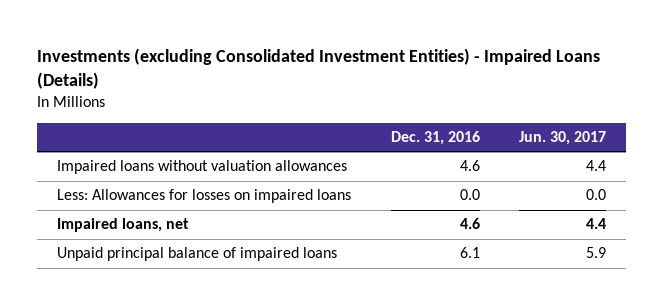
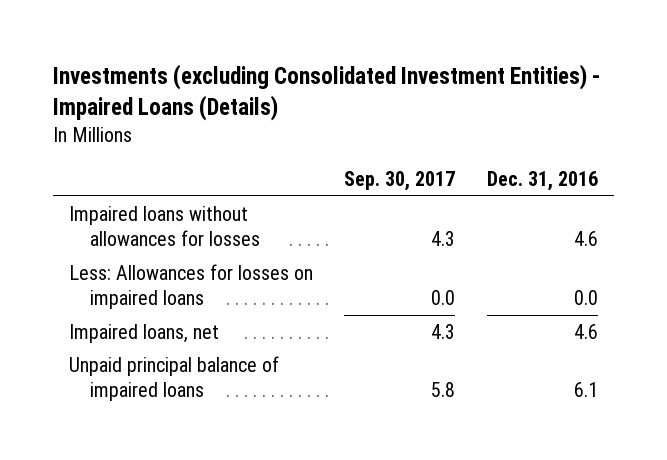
- | Dec. 31, 2016 | Jun. 30, 2017
+ | Sep. 30, 2017 | Dec. 31, 2016
- Impaired loans without valuation allowances | 4.6 | 4.4
+ Impaired loans without allowances for losses | 4.3 | 4.6

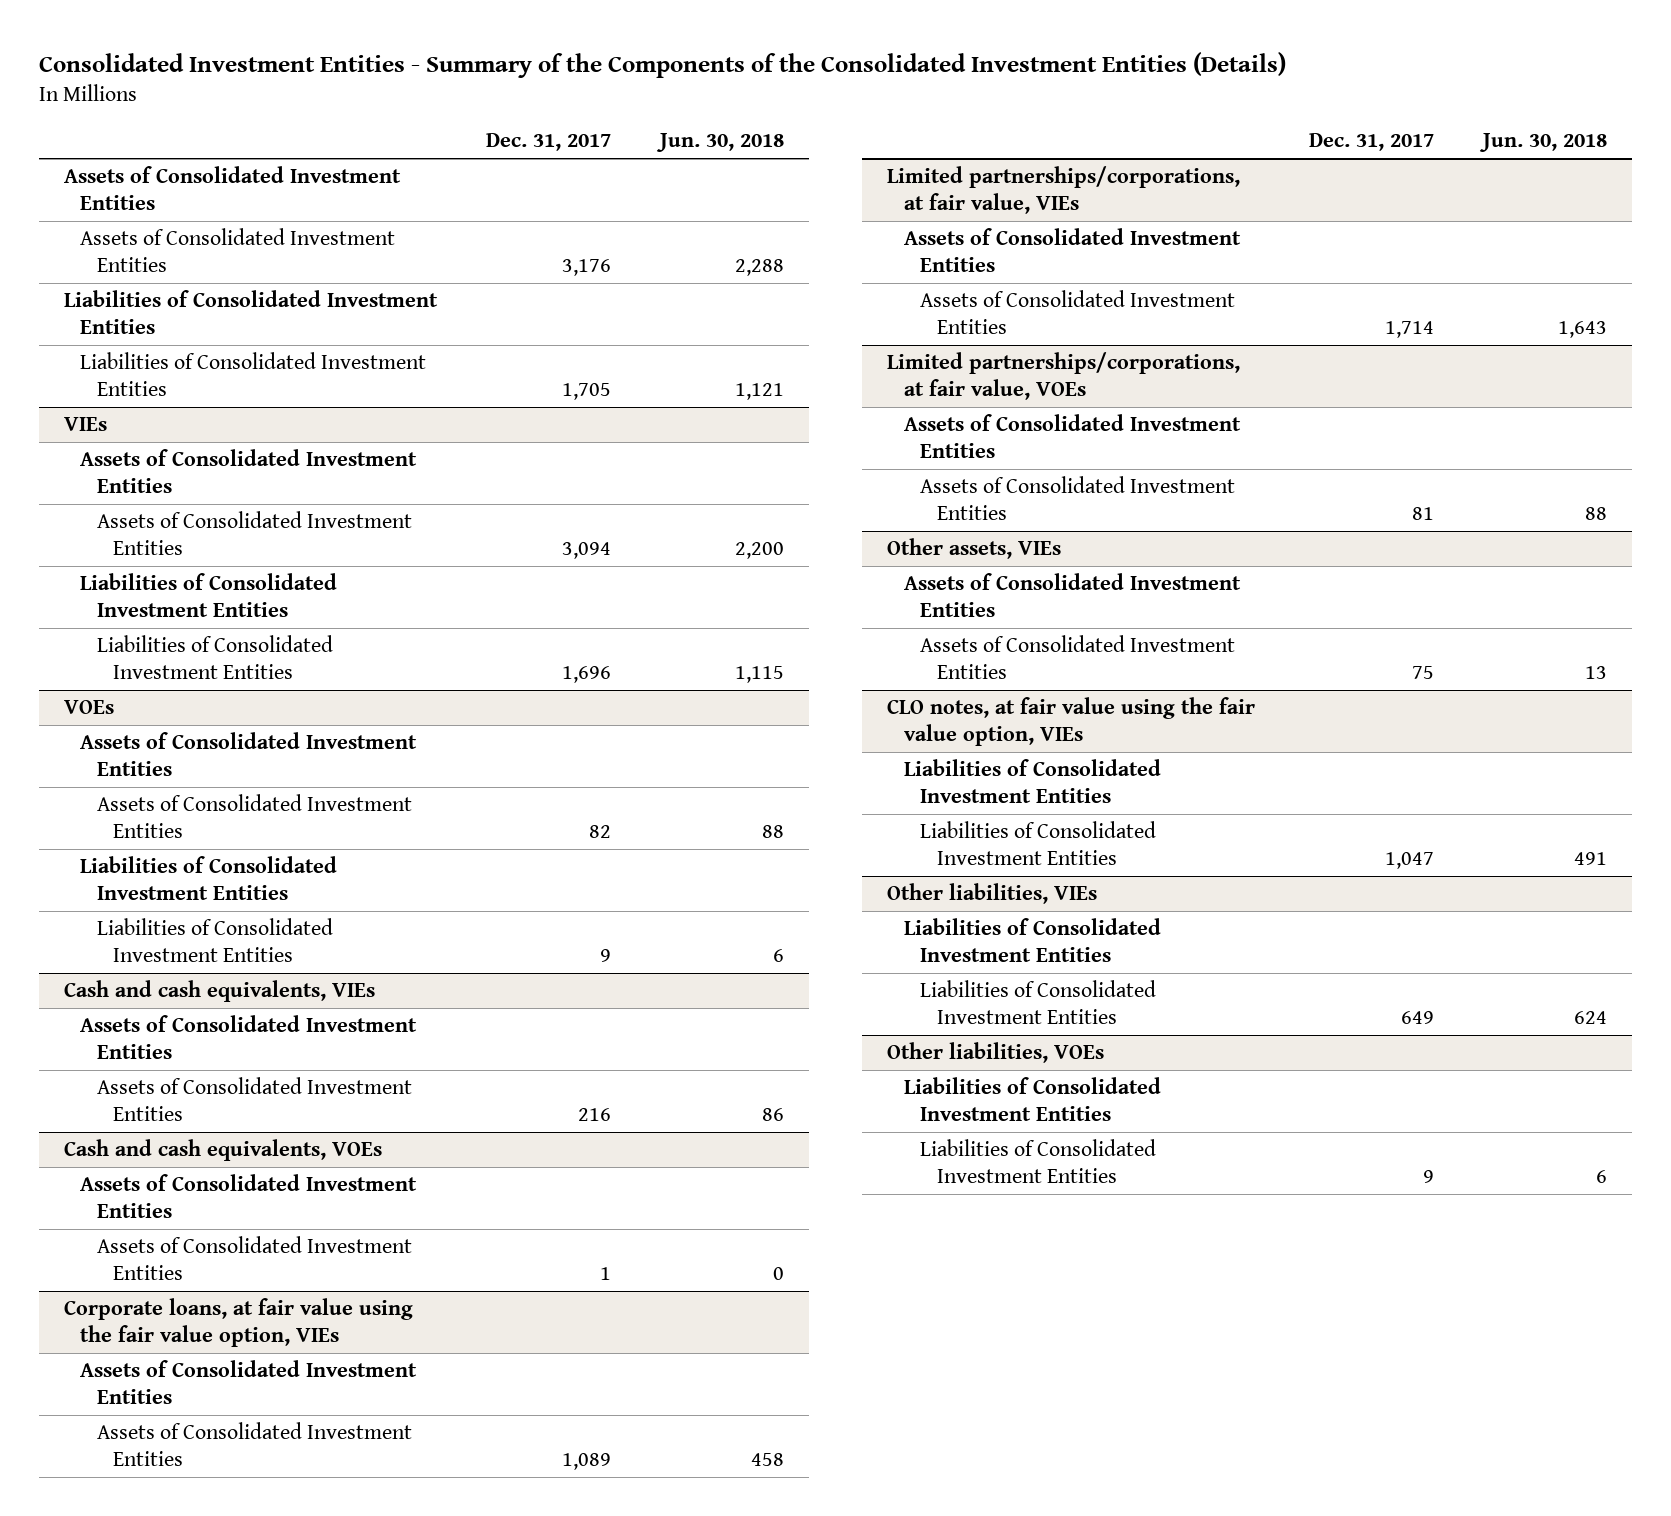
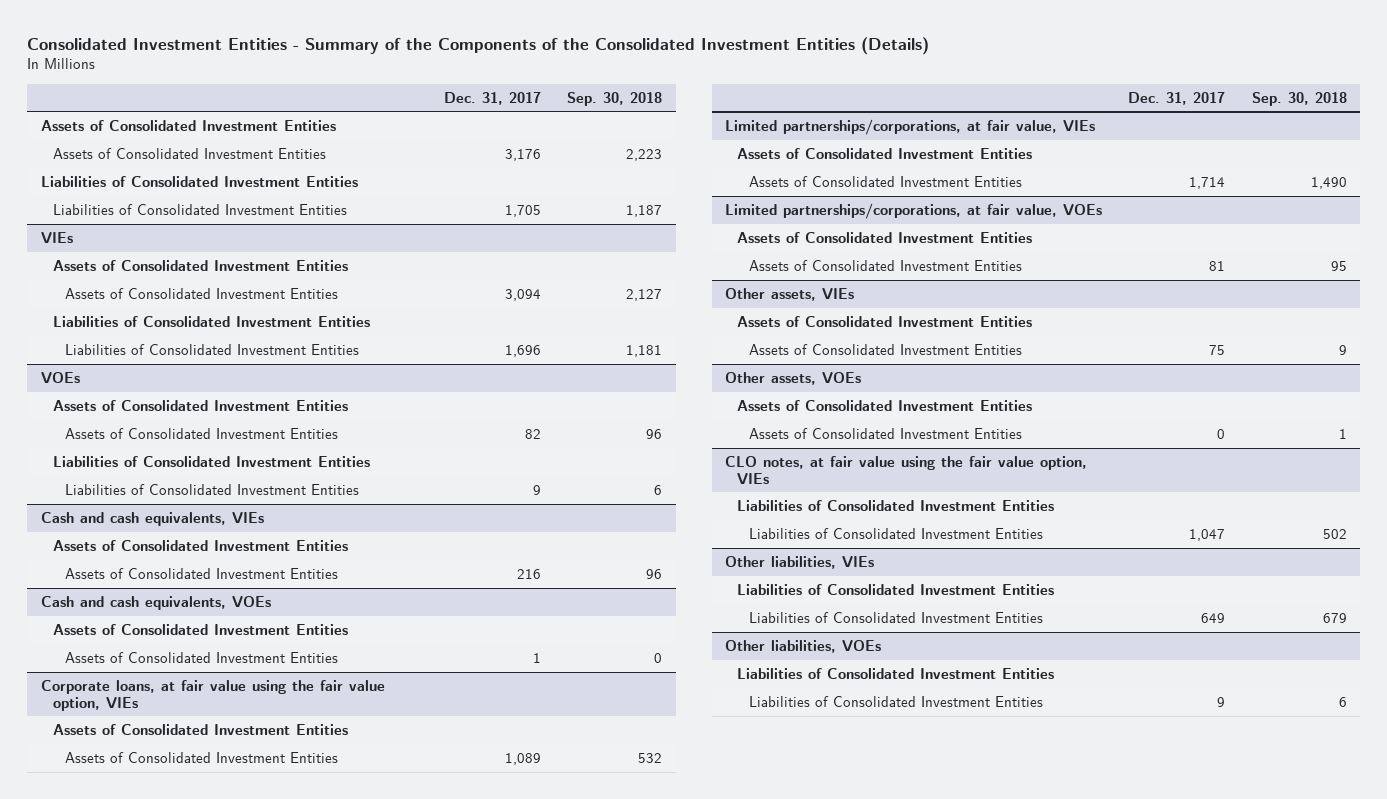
- | Dec. 31, 2017 | Jun. 30, 2018
+ | Dec. 31, 2017 | Sep. 30, 2018
+ Other assets, VOEs
+ Assets of Consolidated Investment Entities
+ Assets of Consolidated Investment Entities | 0 | 1

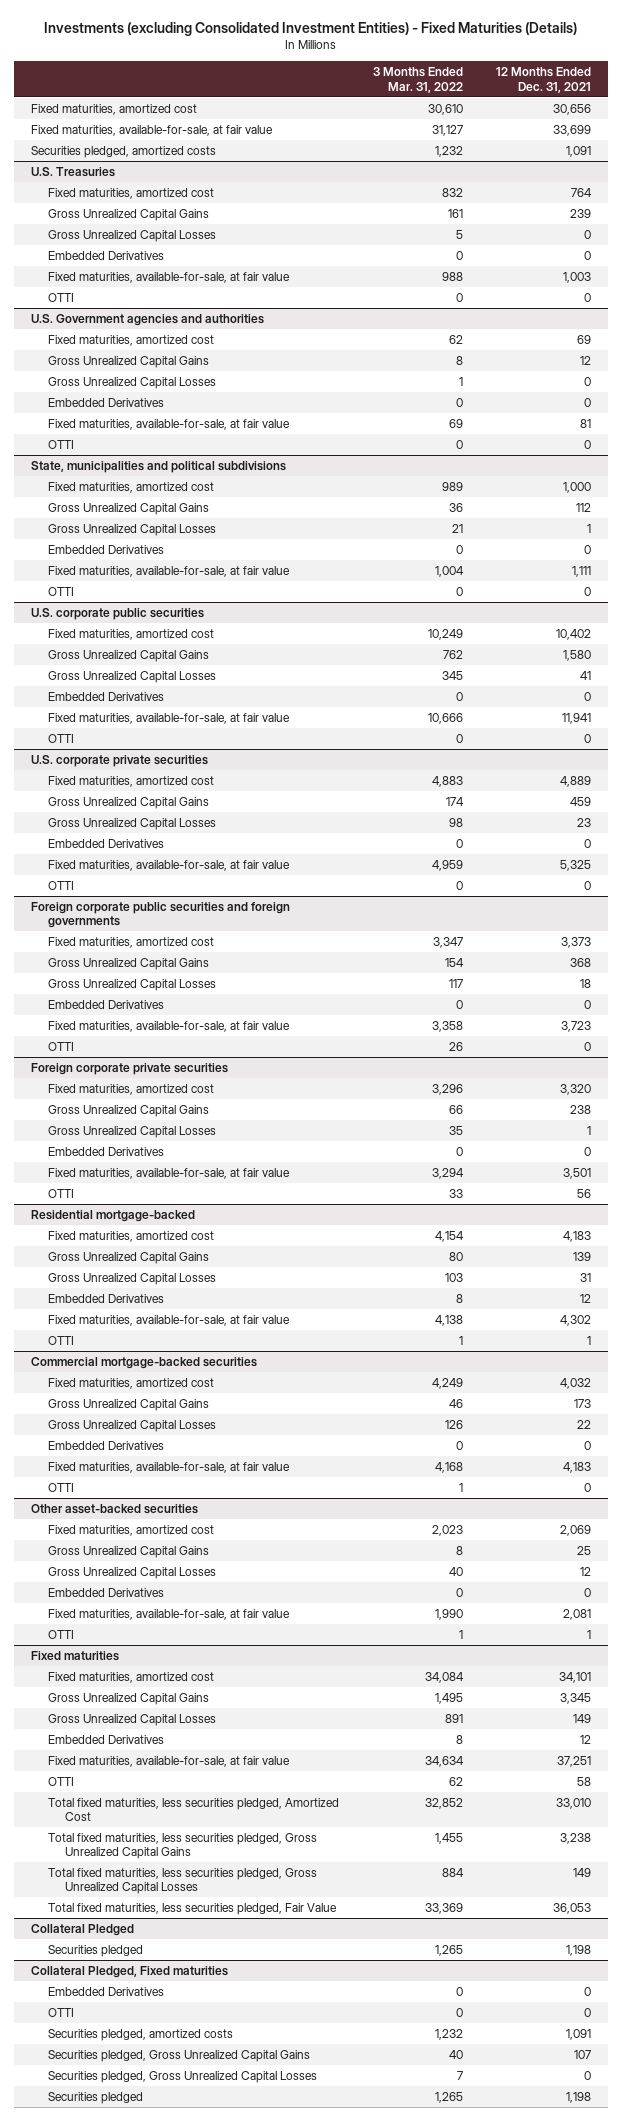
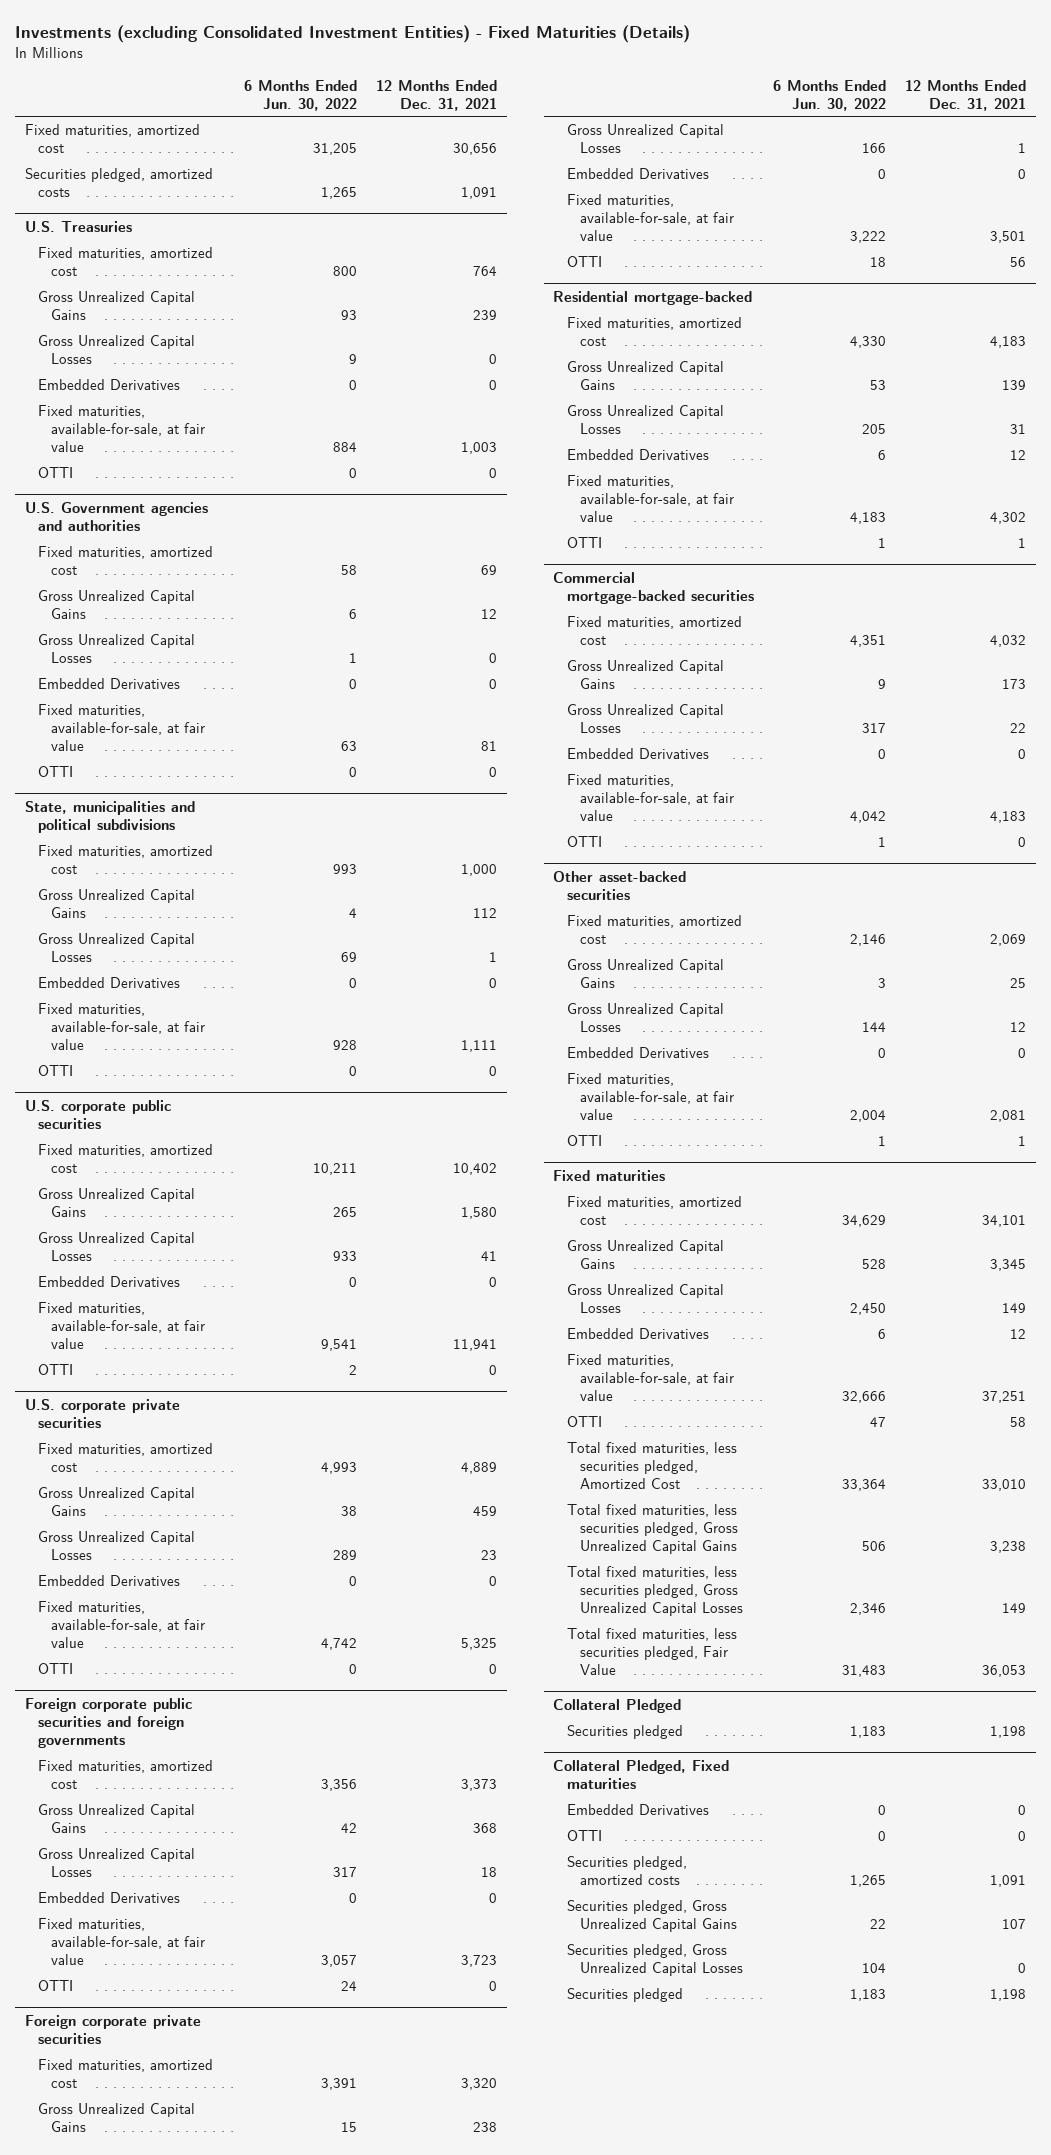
- | 3 Months Ended Mar. 31, 2022 | 12 Months Ended Dec. 31, 2021
+ | 6 Months Ended Jun. 30, 2022 | 12 Months Ended Dec. 31, 2021
- Fixed maturities, available-for-sale, at fair value | 31,127 | 33,699

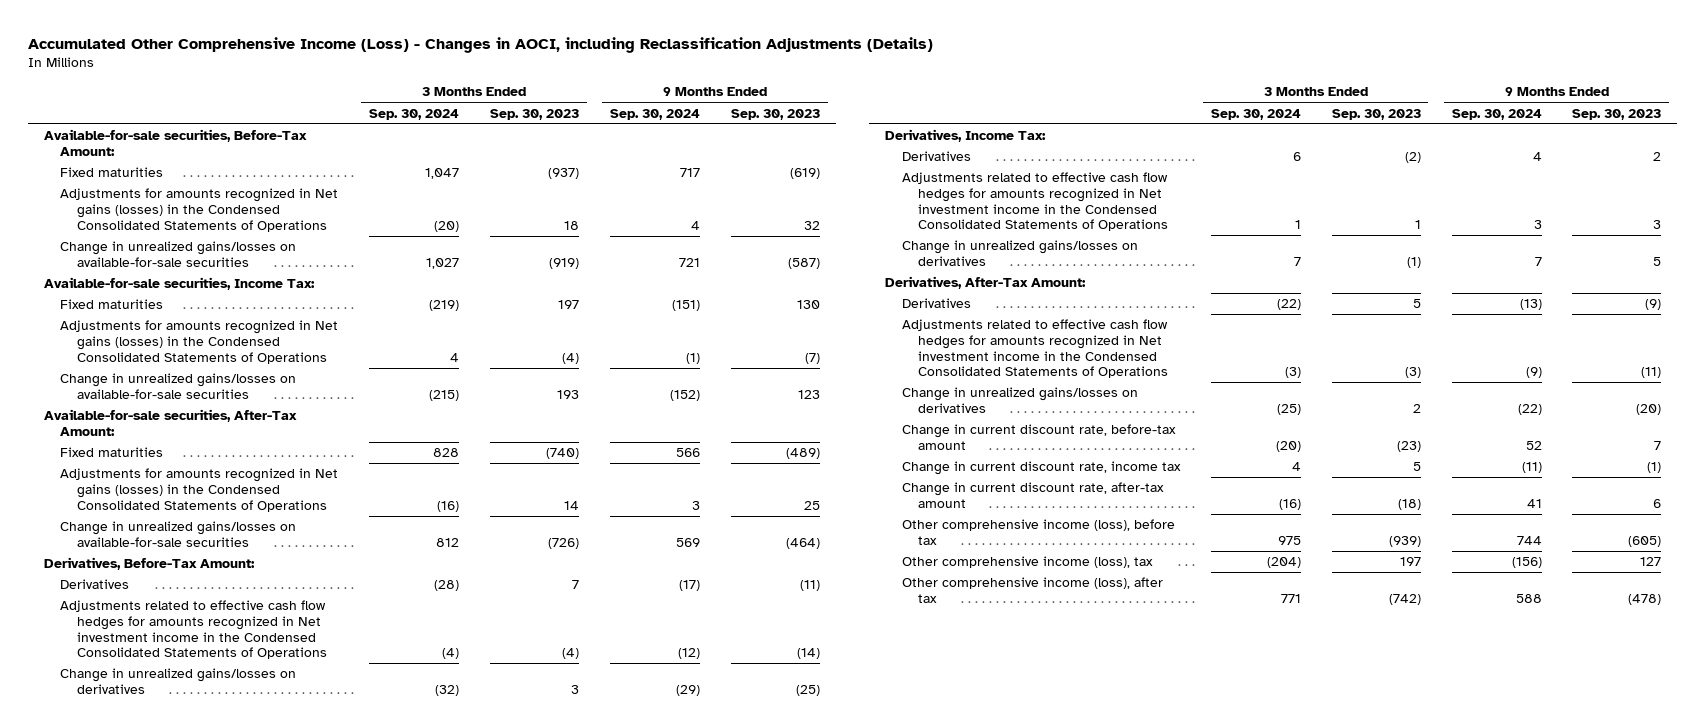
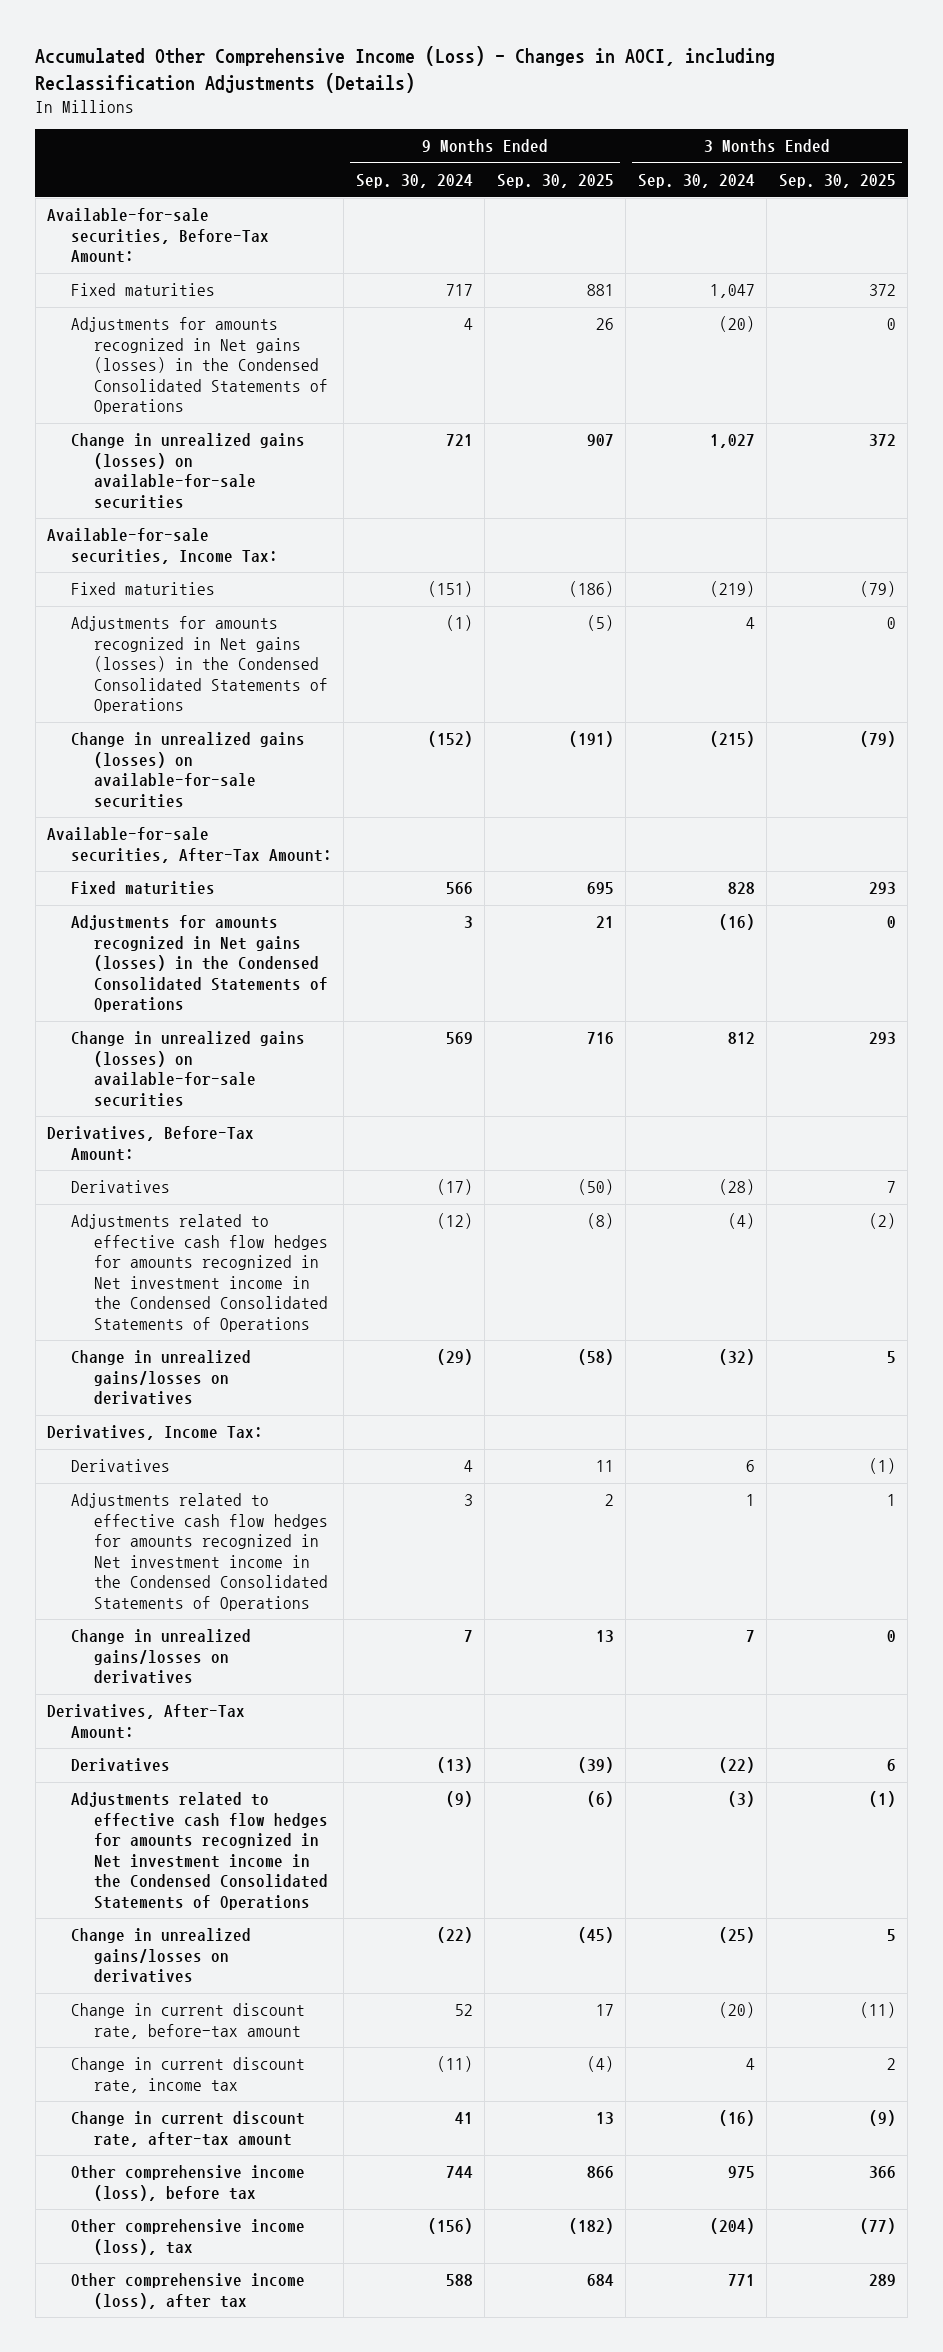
- | 3 Months Ended Sep. 30, 2024 | 3 Months Ended Sep. 30, 2023 | 9 Months Ended Sep. 30, 2024 | 9 Months Ended Sep. 30, 2023
+ | 9 Months Ended Sep. 30, 2024 | 9 Months Ended Sep. 30, 2025 | 3 Months Ended Sep. 30, 2024 | 3 Months Ended Sep. 30, 2025
- Change in unrealized gains/losses on available-for-sale securities | 1,027 | (919) | 721 | (587)
+ Change in unrealized gains (losses) on available-for-sale securities | 721 | 907 | 1,027 | 372
- Change in unrealized gains/losses on available-for-sale securities | (215) | 193 | (152) | 123
+ Change in unrealized gains (losses) on available-for-sale securities | (152) | (191) | (215) | (79)
- Change in unrealized gains/losses on available-for-sale securities | 812 | (726) | 569 | (464)
+ Change in unrealized gains (losses) on available-for-sale securities | 569 | 716 | 812 | 293

